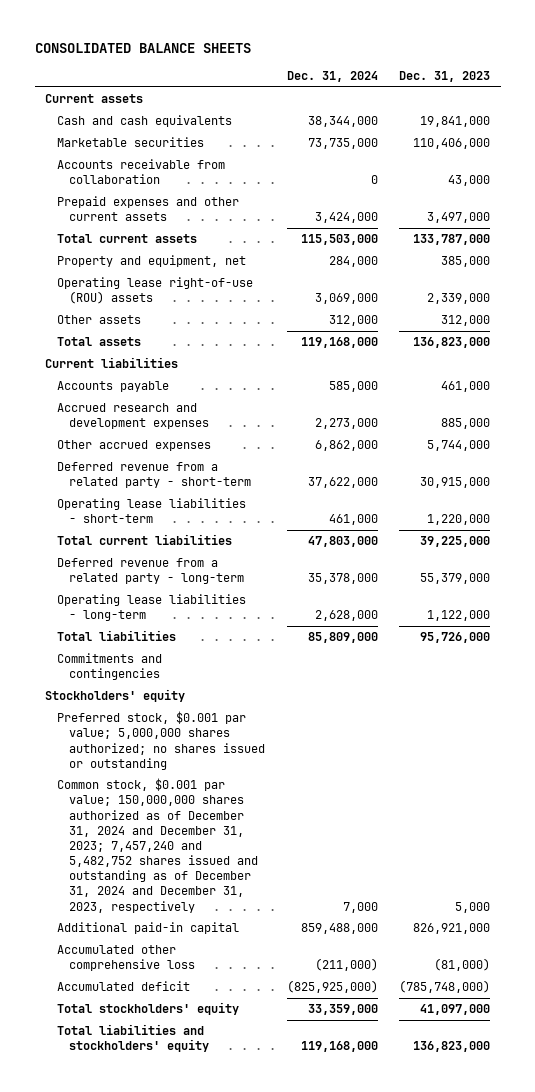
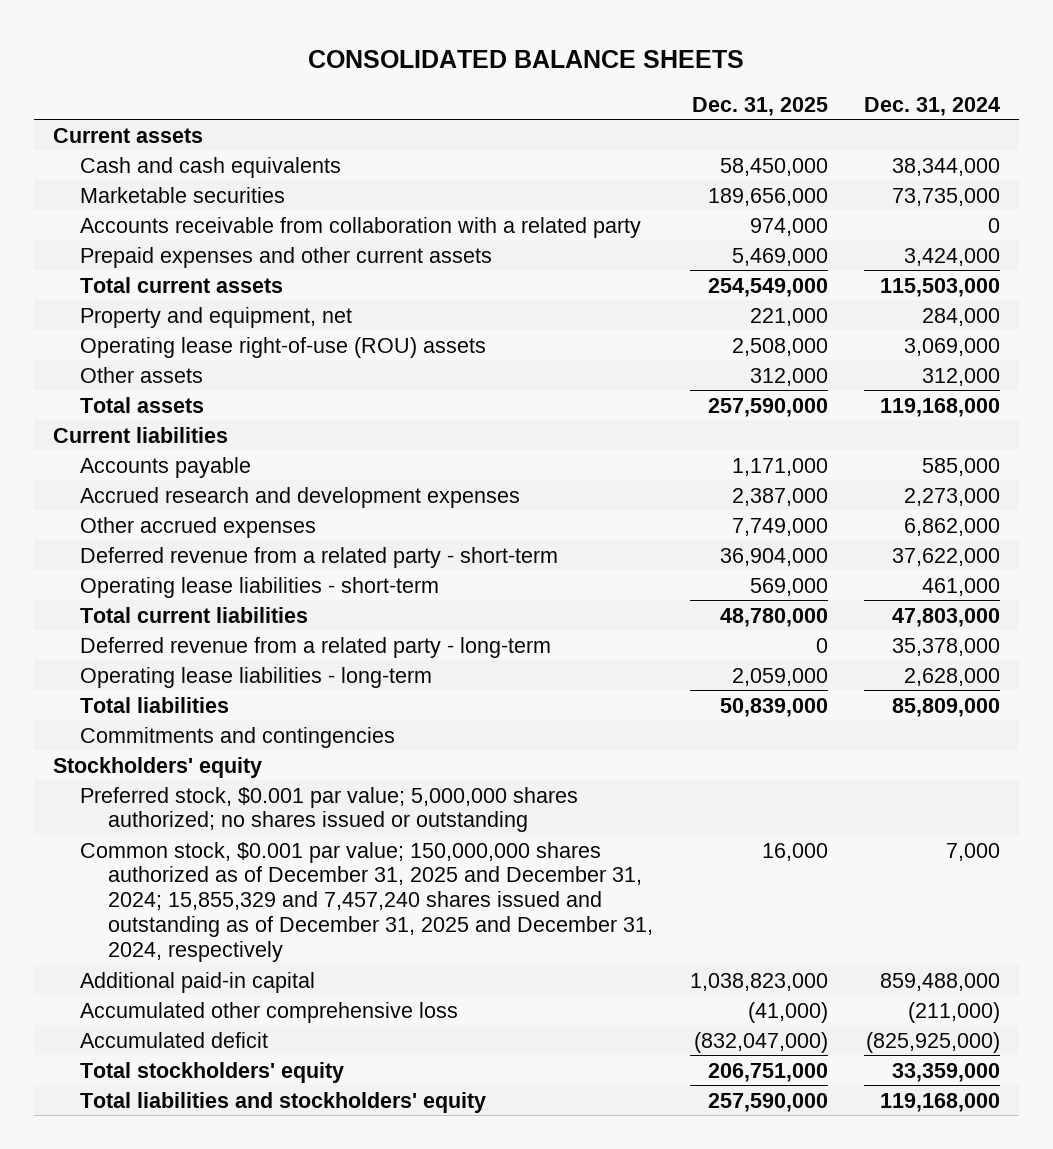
- | Dec. 31, 2024 | Dec. 31, 2023
+ | Dec. 31, 2025 | Dec. 31, 2024
- Accounts receivable from collaboration | 0 | 43,000
+ Accounts receivable from collaboration with a related party | 974,000 | 0
- Common stock, $0.001 par value; 150,000,000 shares authorized as of December 31, 2024 and December 31, 2023; 7,457,240 and 5,482,752 shares issued and outstanding as of December 31, 2024 and December 31, 2023, respectively | 7,000 | 5,000
+ Common stock, $0.001 par value; 150,000,000 shares authorized as of December 31, 2025 and December 31, 2024; 15,855,329 and 7,457,240 shares issued and outstanding as of December 31, 2025 and December 31, 2024, respectively | 16,000 | 7,000

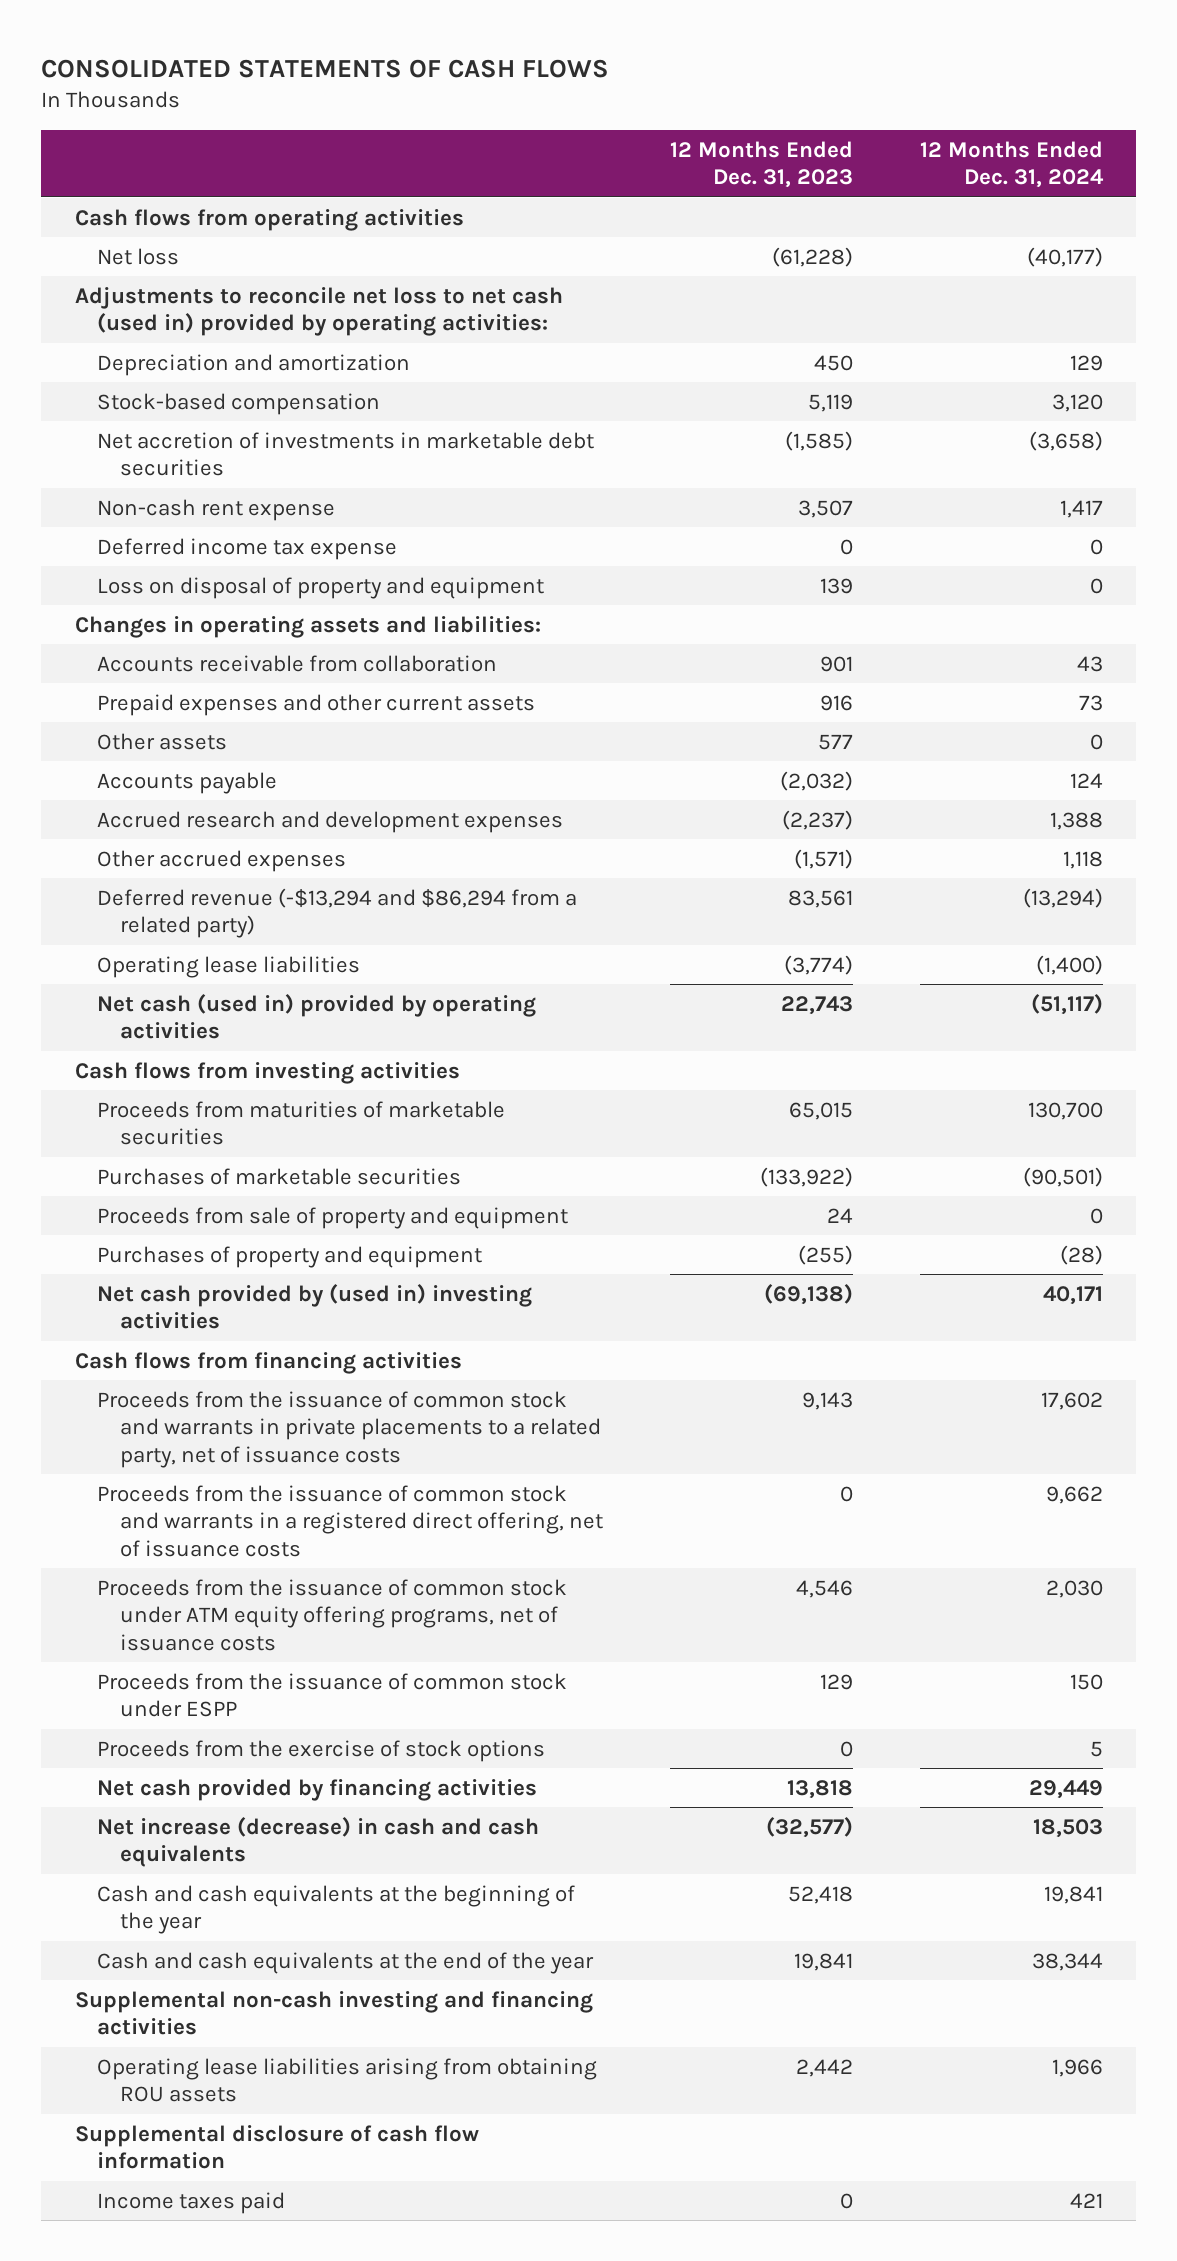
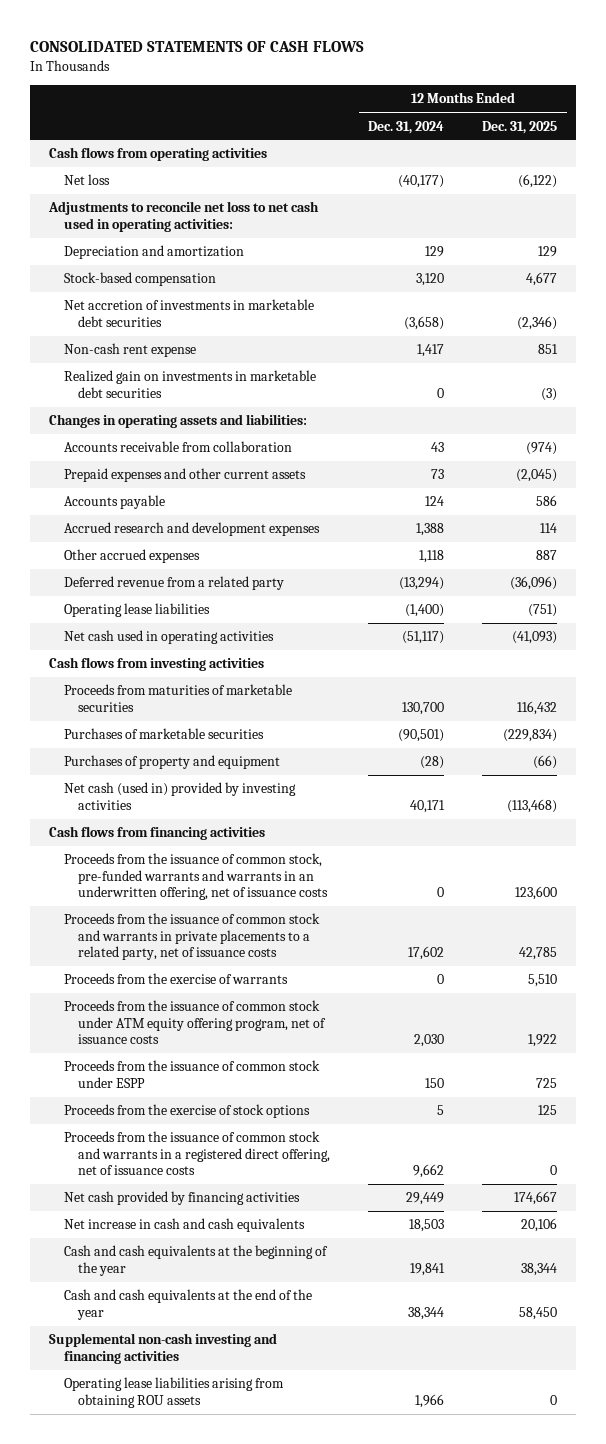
- | 12 Months Ended Dec. 31, 2023 | 12 Months Ended Dec. 31, 2024
+ | 12 Months Ended Dec. 31, 2024 | 12 Months Ended Dec. 31, 2025
- Adjustments to reconcile net loss to net cash (used in) provided by operating activities:
+ Adjustments to reconcile net loss to net cash used in operating activities:
- Deferred income tax expense | 0 | 0
- Loss on disposal of property and equipment | 139 | 0
+ Realized gain on investments in marketable debt securities | 0 | (3)
- Other assets | 577 | 0
- Deferred revenue (-$13,294 and $86,294 from a related party) | 83,561 | (13,294)
+ Deferred revenue from a related party | (13,294) | (36,096)
- Net cash (used in) provided by operating activities | 22,743 | (51,117)
+ Net cash used in operating activities | (51,117) | (41,093)
- Proceeds from sale of property and equipment | 24 | 0
- Net cash provided by (used in) investing activities | (69,138) | 40,171
+ Net cash (used in) provided by investing activities | 40,171 | (113,468)
+ Proceeds from the issuance of common stock, pre-funded warrants and warrants in an underwritten offering, net of issuance costs | 0 | 123,600
- Proceeds from the issuance of common stock under ATM equity offering programs, net of issuance costs | 4,546 | 2,030
+ Proceeds from the exercise of warrants | 0 | 5,510
+ Proceeds from the issuance of common stock under ATM equity offering program, net of issuance costs | 2,030 | 1,922
moved down: Proceeds from the issuance of common stock and warrants in a registered direct offering, net of issuance costs | 9,662 | 0
- Net increase (decrease) in cash and cash equivalents | (32,577) | 18,503
+ Net increase in cash and cash equivalents | 18,503 | 20,106
- Supplemental disclosure of cash flow information
- Income taxes paid | 0 | 421

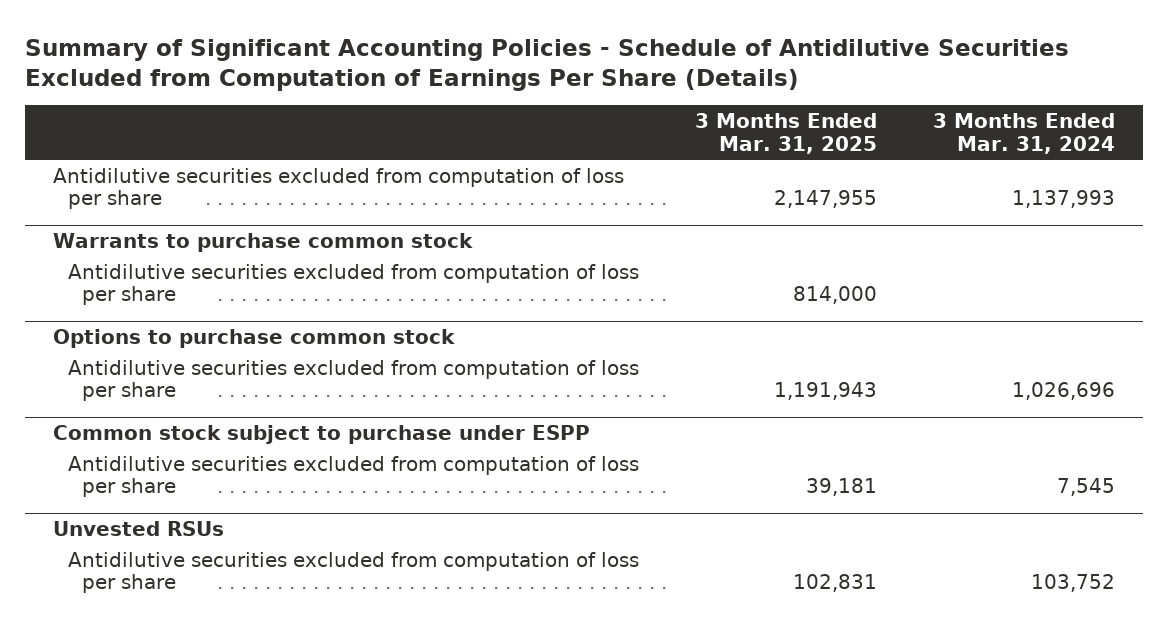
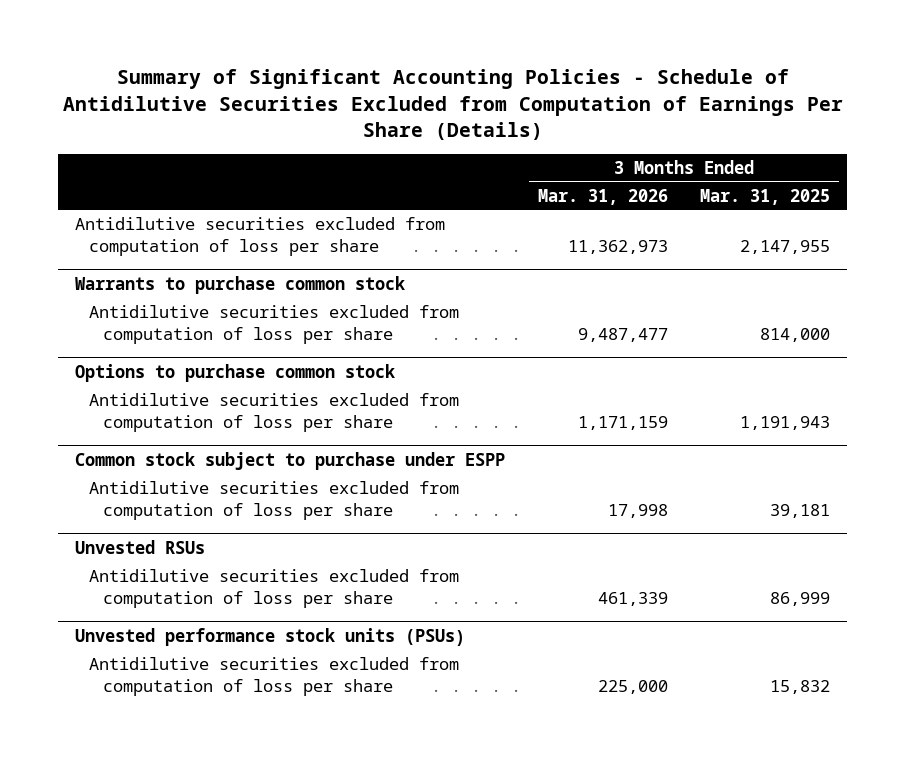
- | 3 Months Ended Mar. 31, 2025 | 3 Months Ended Mar. 31, 2024
+ | 3 Months Ended Mar. 31, 2026 | 3 Months Ended Mar. 31, 2025
@ Unvested RSUs
- Antidilutive securities excluded from computation of loss per share | 102,831 | 103,752
+ Antidilutive securities excluded from computation of loss per share | 461,339 | 86,999
+ Unvested performance stock units (PSUs)
+ Antidilutive securities excluded from computation of loss per share | 225,000 | 15,832

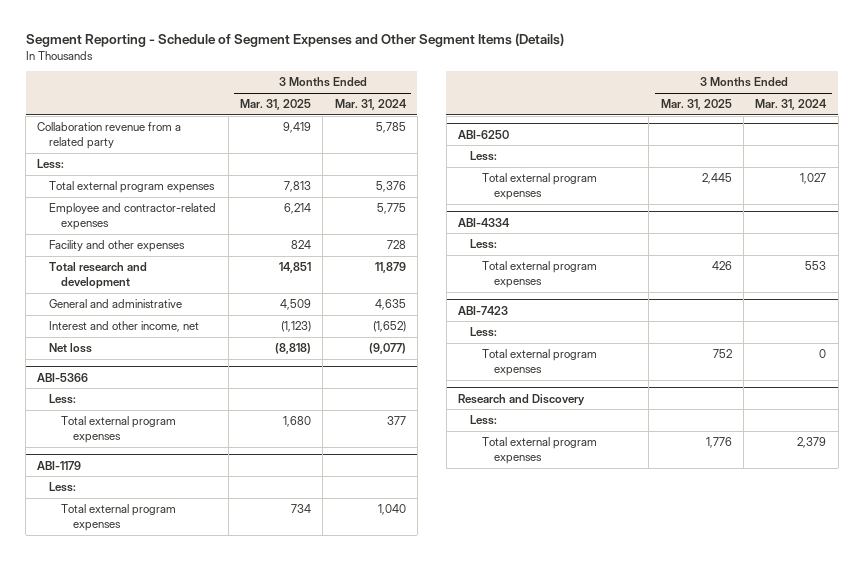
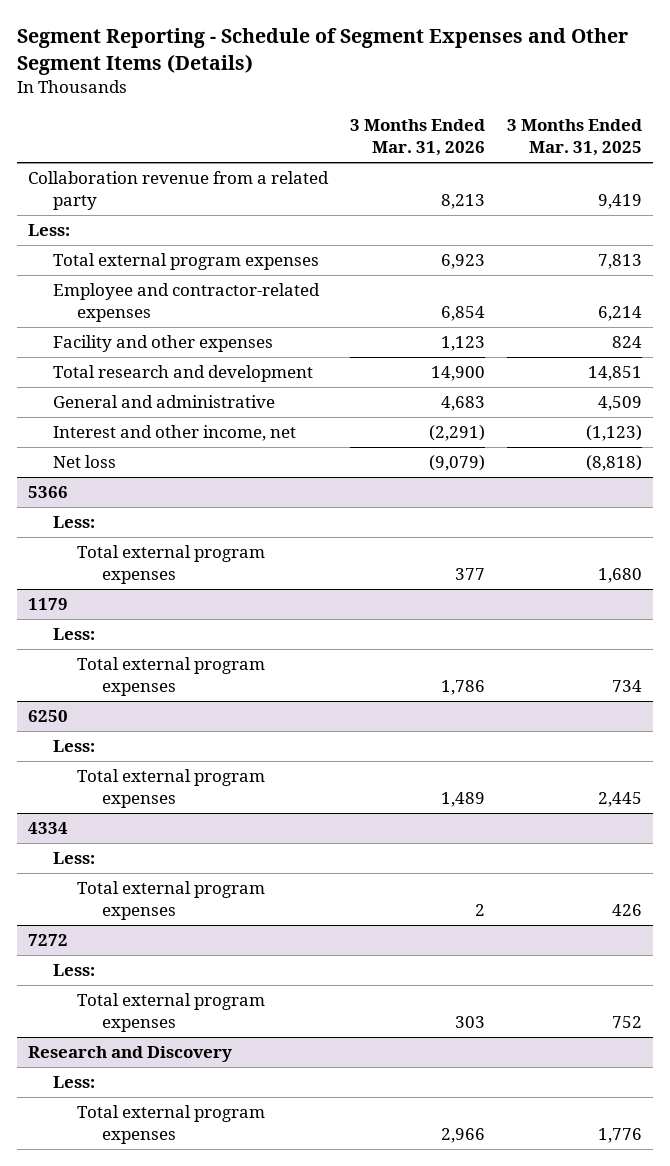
- | 3 Months Ended Mar. 31, 2025 | 3 Months Ended Mar. 31, 2024
+ | 3 Months Ended Mar. 31, 2026 | 3 Months Ended Mar. 31, 2025
- ABI-5366
+ 5366
- ABI-1179
+ 1179
- ABI-6250
+ 6250
- ABI-4334
+ 4334
- ABI-7423
+ 7272

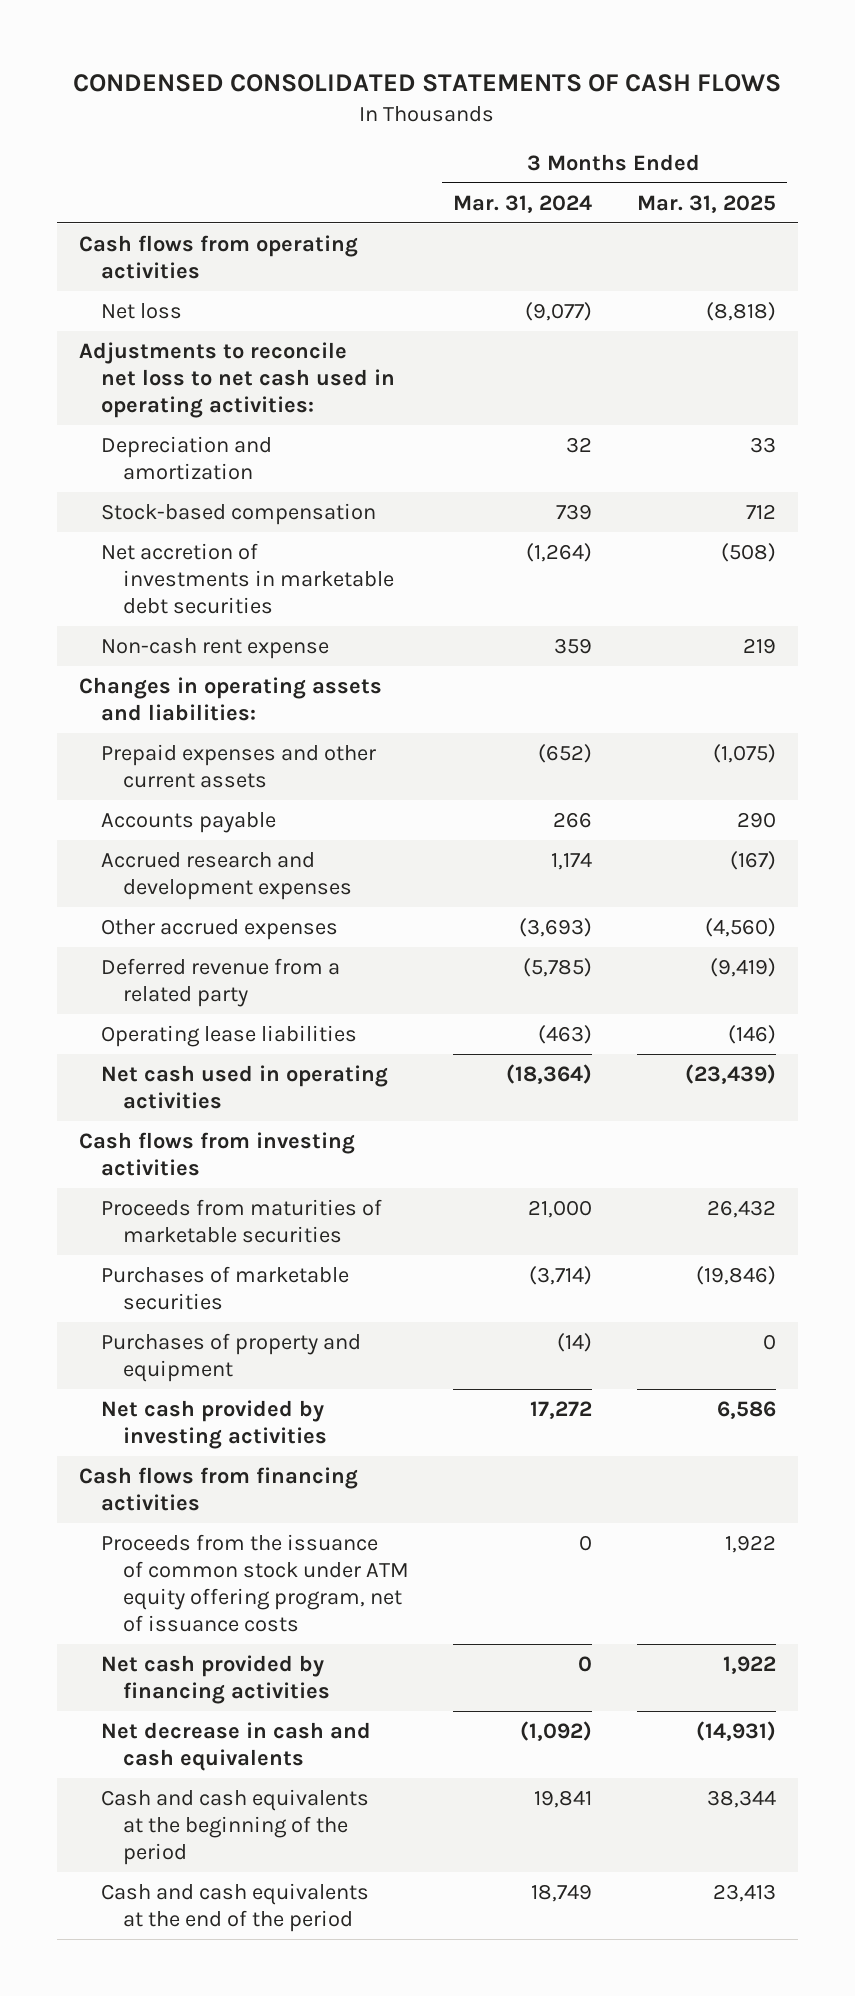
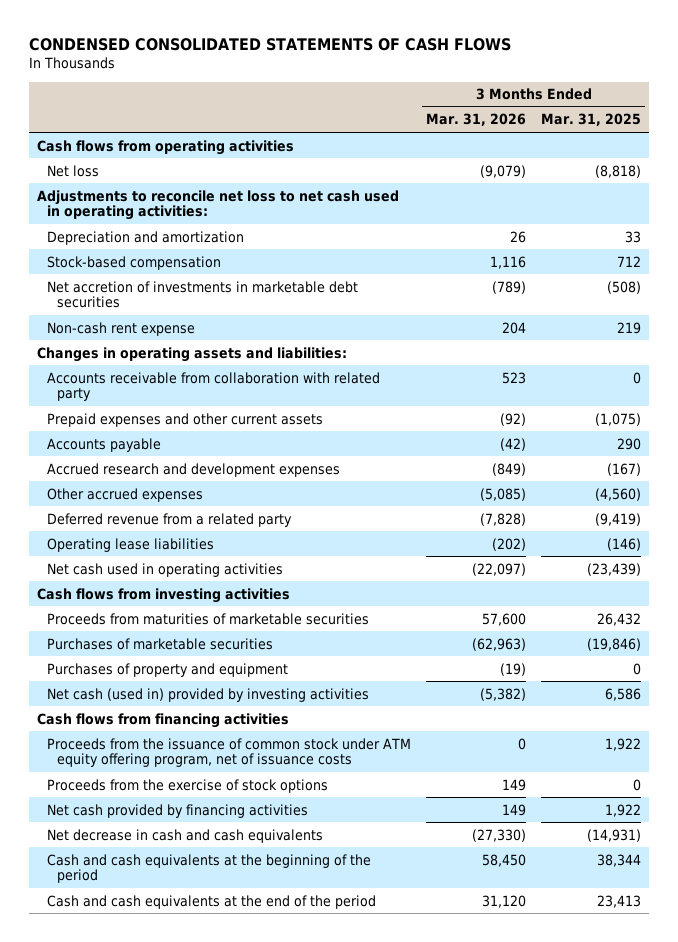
- | 3 Months Ended Mar. 31, 2024 | 3 Months Ended Mar. 31, 2025
+ | 3 Months Ended Mar. 31, 2026 | 3 Months Ended Mar. 31, 2025
+ Accounts receivable from collaboration with related party | 523 | 0
- Net cash provided by investing activities | 17,272 | 6,586
+ Net cash (used in) provided by investing activities | (5,382) | 6,586
+ Proceeds from the exercise of stock options | 149 | 0

